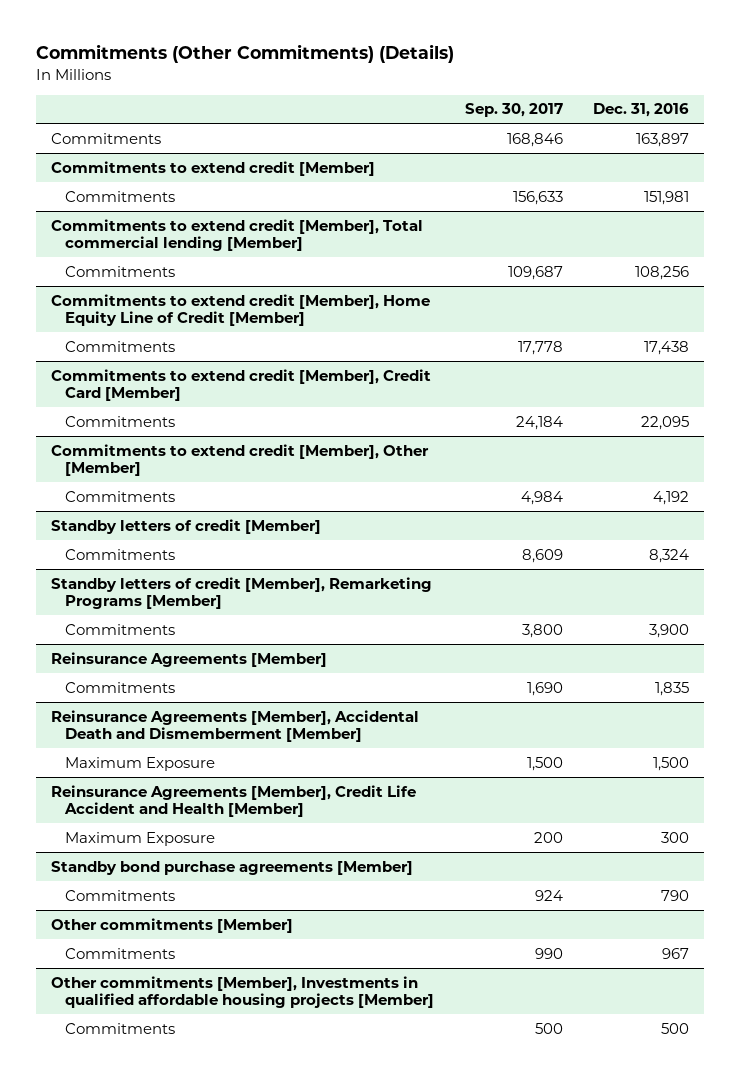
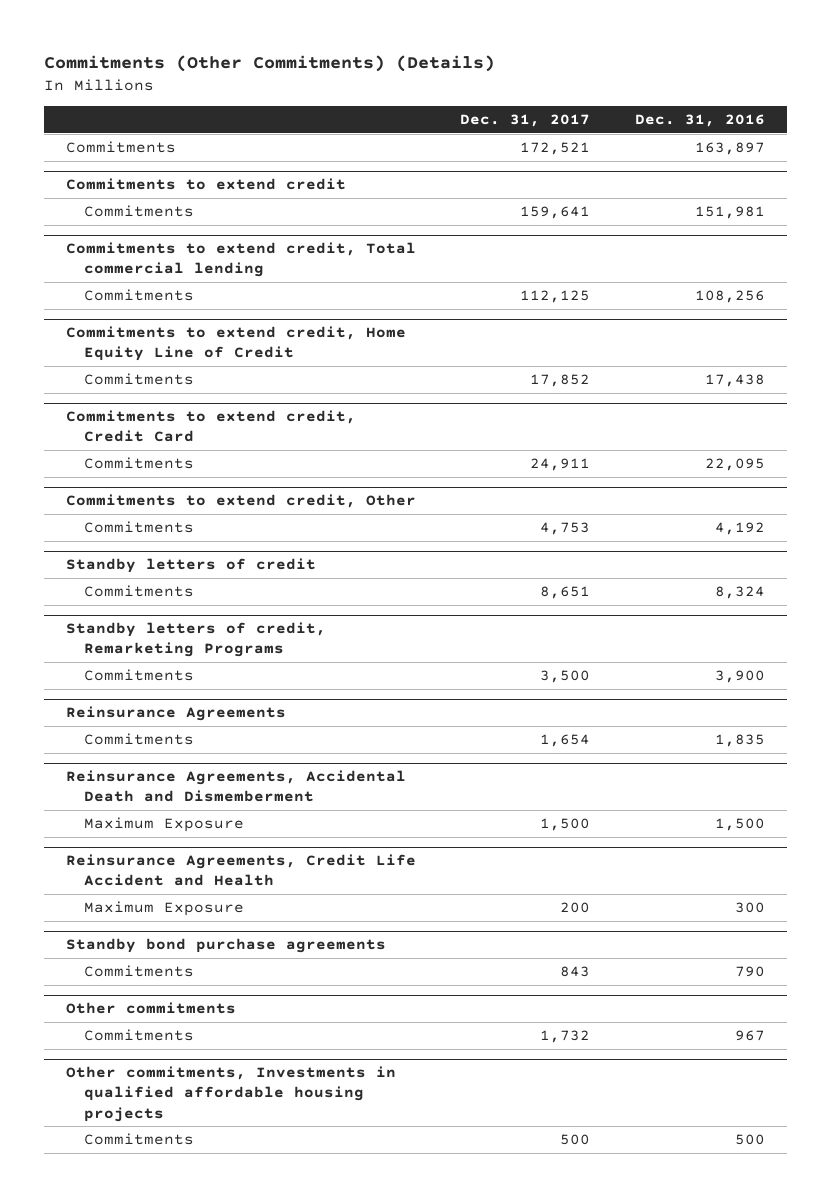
- | Sep. 30, 2017 | Dec. 31, 2016
+ | Dec. 31, 2017 | Dec. 31, 2016
- Commitments to extend credit [Member]
+ Commitments to extend credit
- Commitments to extend credit [Member], Total commercial lending [Member]
+ Commitments to extend credit, Total commercial lending
- Commitments to extend credit [Member], Home Equity Line of Credit [Member]
+ Commitments to extend credit, Home Equity Line of Credit
- Commitments to extend credit [Member], Credit Card [Member]
+ Commitments to extend credit, Credit Card
- Commitments to extend credit [Member], Other [Member]
+ Commitments to extend credit, Other
- Standby letters of credit [Member]
+ Standby letters of credit
- Standby letters of credit [Member], Remarketing Programs [Member]
+ Standby letters of credit, Remarketing Programs
- Reinsurance Agreements [Member]
+ Reinsurance Agreements
- Reinsurance Agreements [Member], Accidental Death and Dismemberment [Member]
+ Reinsurance Agreements, Accidental Death and Dismemberment
- Reinsurance Agreements [Member], Credit Life Accident and Health [Member]
+ Reinsurance Agreements, Credit Life Accident and Health
- Standby bond purchase agreements [Member]
+ Standby bond purchase agreements
- Other commitments [Member]
+ Other commitments
- Other commitments [Member], Investments in qualified affordable housing projects [Member]
+ Other commitments, Investments in qualified affordable housing projects

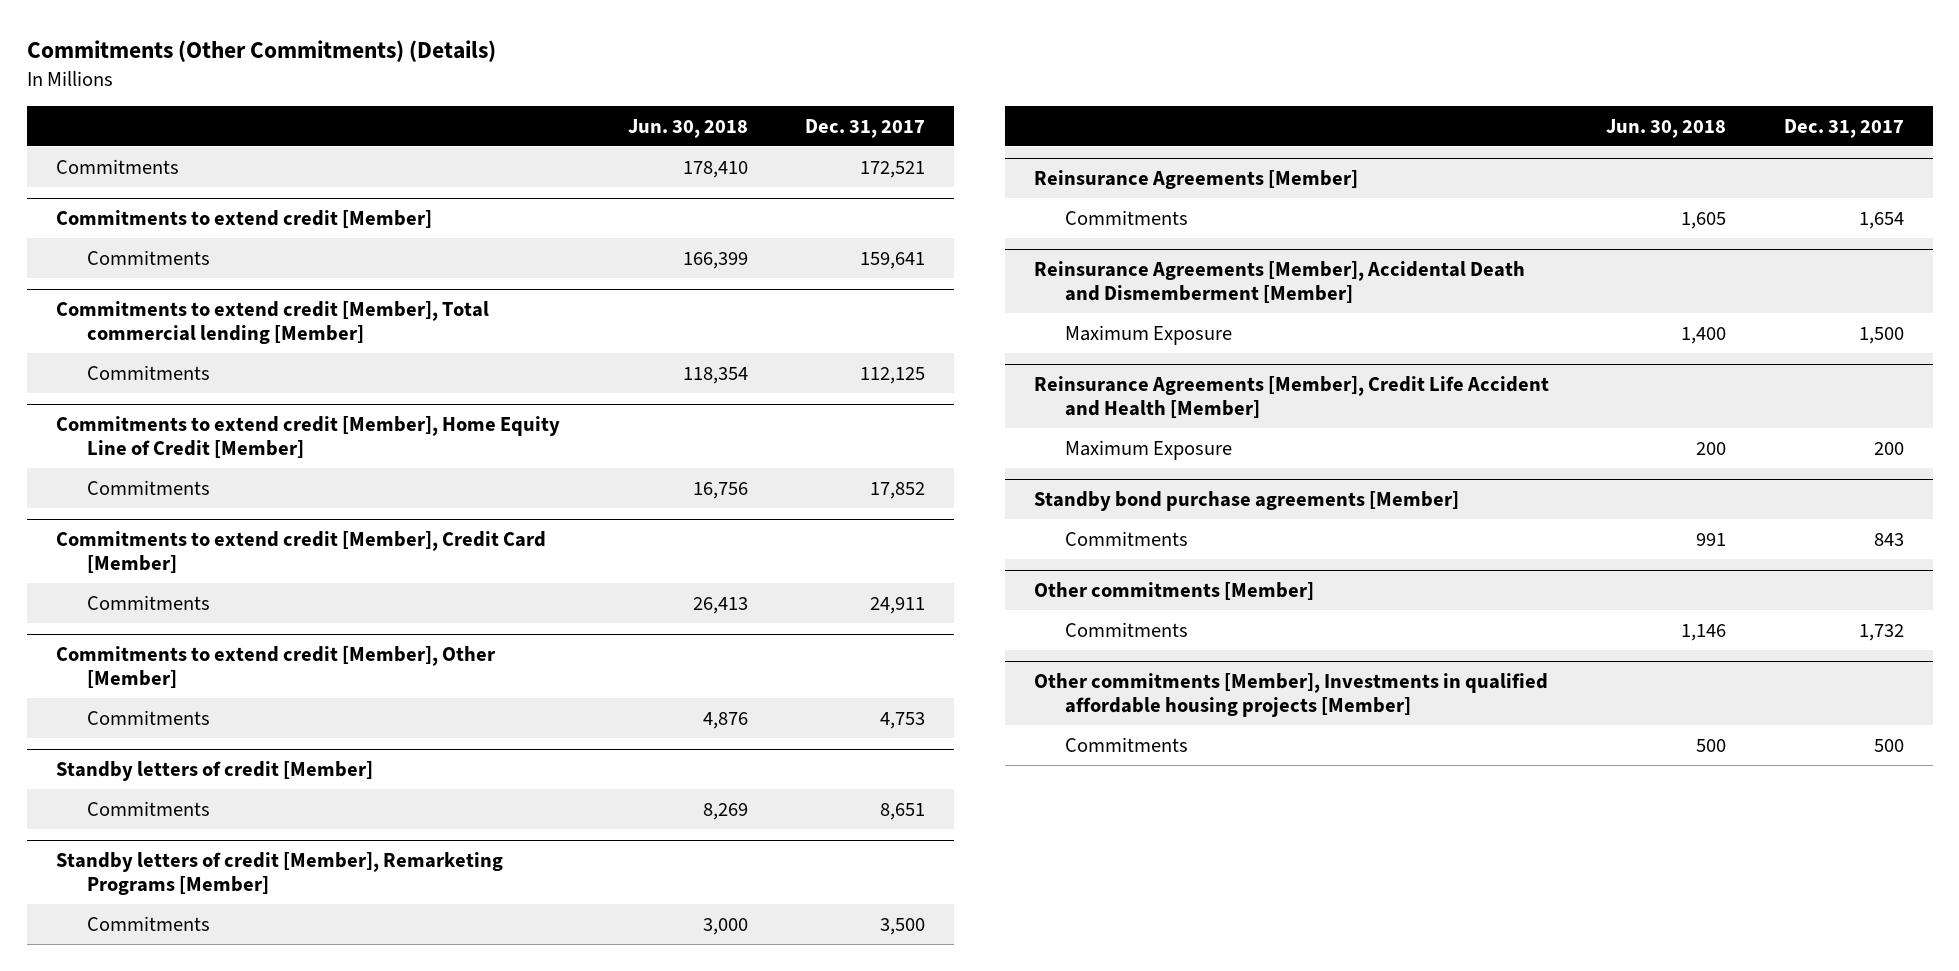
- | Dec. 31, 2017 | Dec. 31, 2016
+ | Jun. 30, 2018 | Dec. 31, 2017
- Commitments to extend credit
+ Commitments to extend credit [Member]
- Commitments to extend credit, Total commercial lending
+ Commitments to extend credit [Member], Total commercial lending [Member]
- Commitments to extend credit, Home Equity Line of Credit
+ Commitments to extend credit [Member], Home Equity Line of Credit [Member]
- Commitments to extend credit, Credit Card
+ Commitments to extend credit [Member], Credit Card [Member]
- Commitments to extend credit, Other
+ Commitments to extend credit [Member], Other [Member]
- Standby letters of credit
+ Standby letters of credit [Member]
- Standby letters of credit, Remarketing Programs
+ Standby letters of credit [Member], Remarketing Programs [Member]
- Reinsurance Agreements
+ Reinsurance Agreements [Member]
- Reinsurance Agreements, Accidental Death and Dismemberment
+ Reinsurance Agreements [Member], Accidental Death and Dismemberment [Member]
- Reinsurance Agreements, Credit Life Accident and Health
+ Reinsurance Agreements [Member], Credit Life Accident and Health [Member]
- Standby bond purchase agreements
+ Standby bond purchase agreements [Member]
- Other commitments
+ Other commitments [Member]
- Other commitments, Investments in qualified affordable housing projects
+ Other commitments [Member], Investments in qualified affordable housing projects [Member]

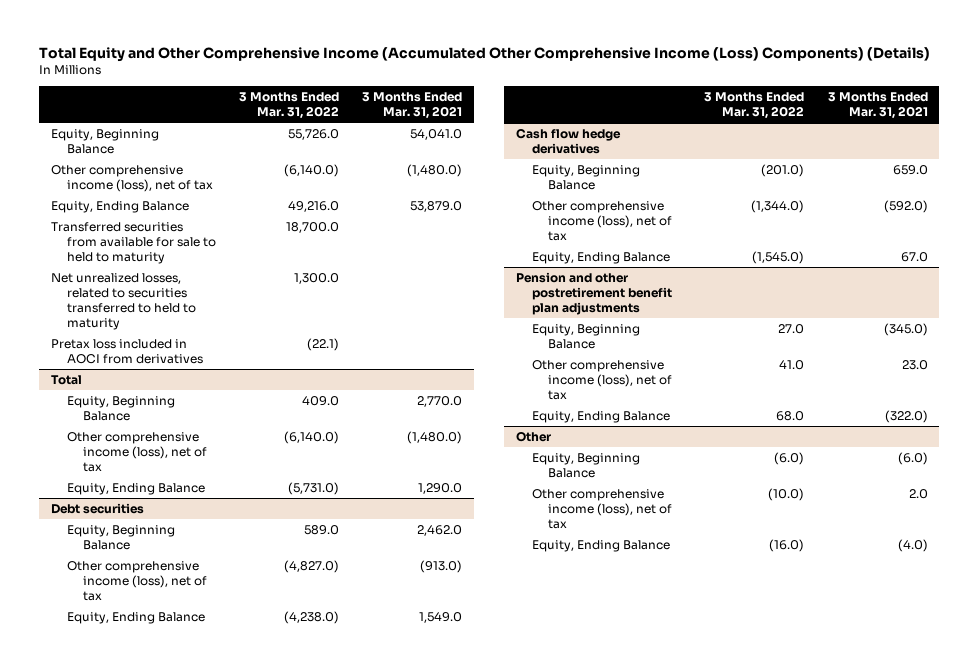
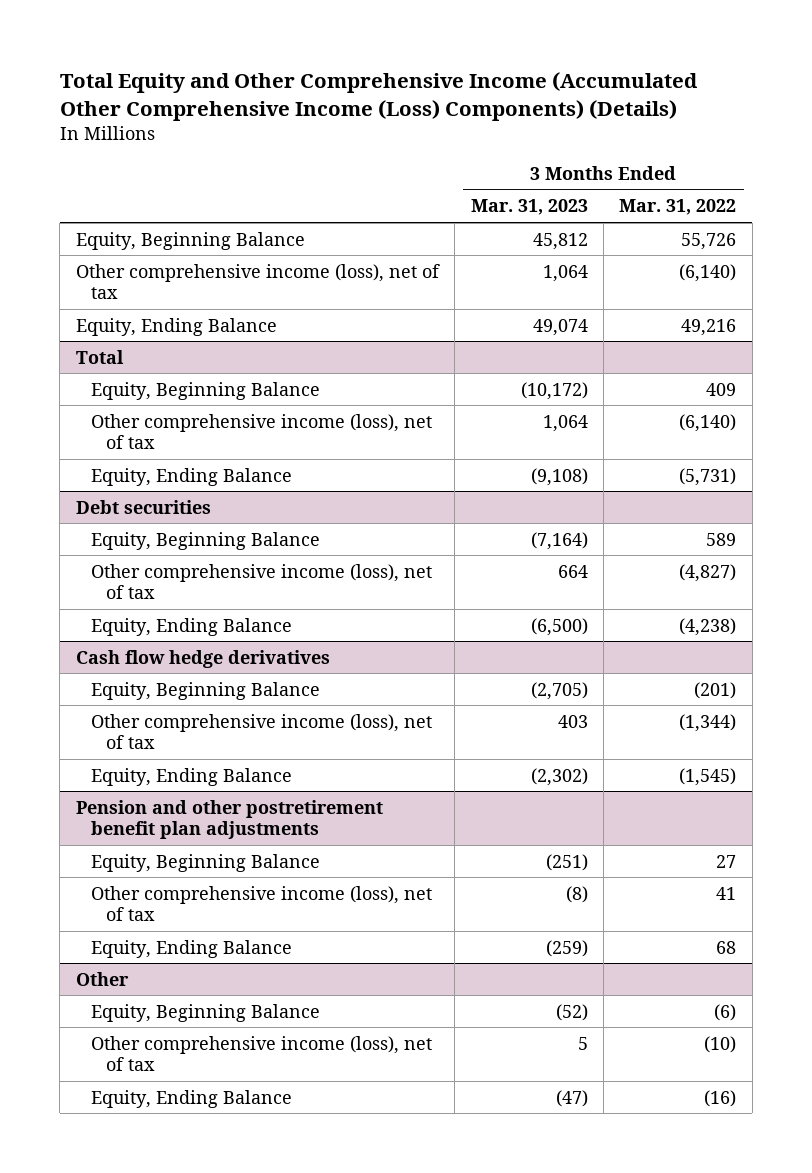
- | 3 Months Ended Mar. 31, 2022 | 3 Months Ended Mar. 31, 2021
+ | 3 Months Ended Mar. 31, 2023 | 3 Months Ended Mar. 31, 2022
- Equity, Beginning Balance | 55,726.0 | 54,041.0
- Other comprehensive income (loss), net of tax | (6,140.0) | (1,480.0)
- Equity, Ending Balance | 49,216.0 | 53,879.0
- Transferred securities from available for sale to held to maturity | 18,700.0 |
- Net unrealized losses, related to securities transferred to held to maturity | 1,300.0 |
- Pretax loss included in AOCI from derivatives | (22.1) |
+ Equity, Beginning Balance | 45,812 | 55,726
+ Other comprehensive income (loss), net of tax | 1,064 | (6,140)
+ Equity, Ending Balance | 49,074 | 49,216
@ Total
- Equity, Beginning Balance | 409.0 | 2,770.0
- Other comprehensive income (loss), net of tax | (6,140.0) | (1,480.0)
- Equity, Ending Balance | (5,731.0) | 1,290.0
+ Equity, Beginning Balance | (10,172) | 409
+ Other comprehensive income (loss), net of tax | 1,064 | (6,140)
+ Equity, Ending Balance | (9,108) | (5,731)
@ Debt securities
- Equity, Beginning Balance | 589.0 | 2,462.0
- Other comprehensive income (loss), net of tax | (4,827.0) | (913.0)
- Equity, Ending Balance | (4,238.0) | 1,549.0
+ Equity, Beginning Balance | (7,164) | 589
+ Other comprehensive income (loss), net of tax | 664 | (4,827)
+ Equity, Ending Balance | (6,500) | (4,238)
@ Cash flow hedge derivatives
- Equity, Beginning Balance | (201.0) | 659.0
- Other comprehensive income (loss), net of tax | (1,344.0) | (592.0)
- Equity, Ending Balance | (1,545.0) | 67.0
+ Equity, Beginning Balance | (2,705) | (201)
+ Other comprehensive income (loss), net of tax | 403 | (1,344)
+ Equity, Ending Balance | (2,302) | (1,545)
@ Pension and other postretirement benefit plan adjustments
- Equity, Beginning Balance | 27.0 | (345.0)
- Other comprehensive income (loss), net of tax | 41.0 | 23.0
- Equity, Ending Balance | 68.0 | (322.0)
+ Equity, Beginning Balance | (251) | 27
+ Other comprehensive income (loss), net of tax | (8) | 41
+ Equity, Ending Balance | (259) | 68
@ Other
- Equity, Beginning Balance | (6.0) | (6.0)
- Other comprehensive income (loss), net of tax | (10.0) | 2.0
- Equity, Ending Balance | (16.0) | (4.0)
+ Equity, Beginning Balance | (52) | (6)
+ Other comprehensive income (loss), net of tax | 5 | (10)
+ Equity, Ending Balance | (47) | (16)

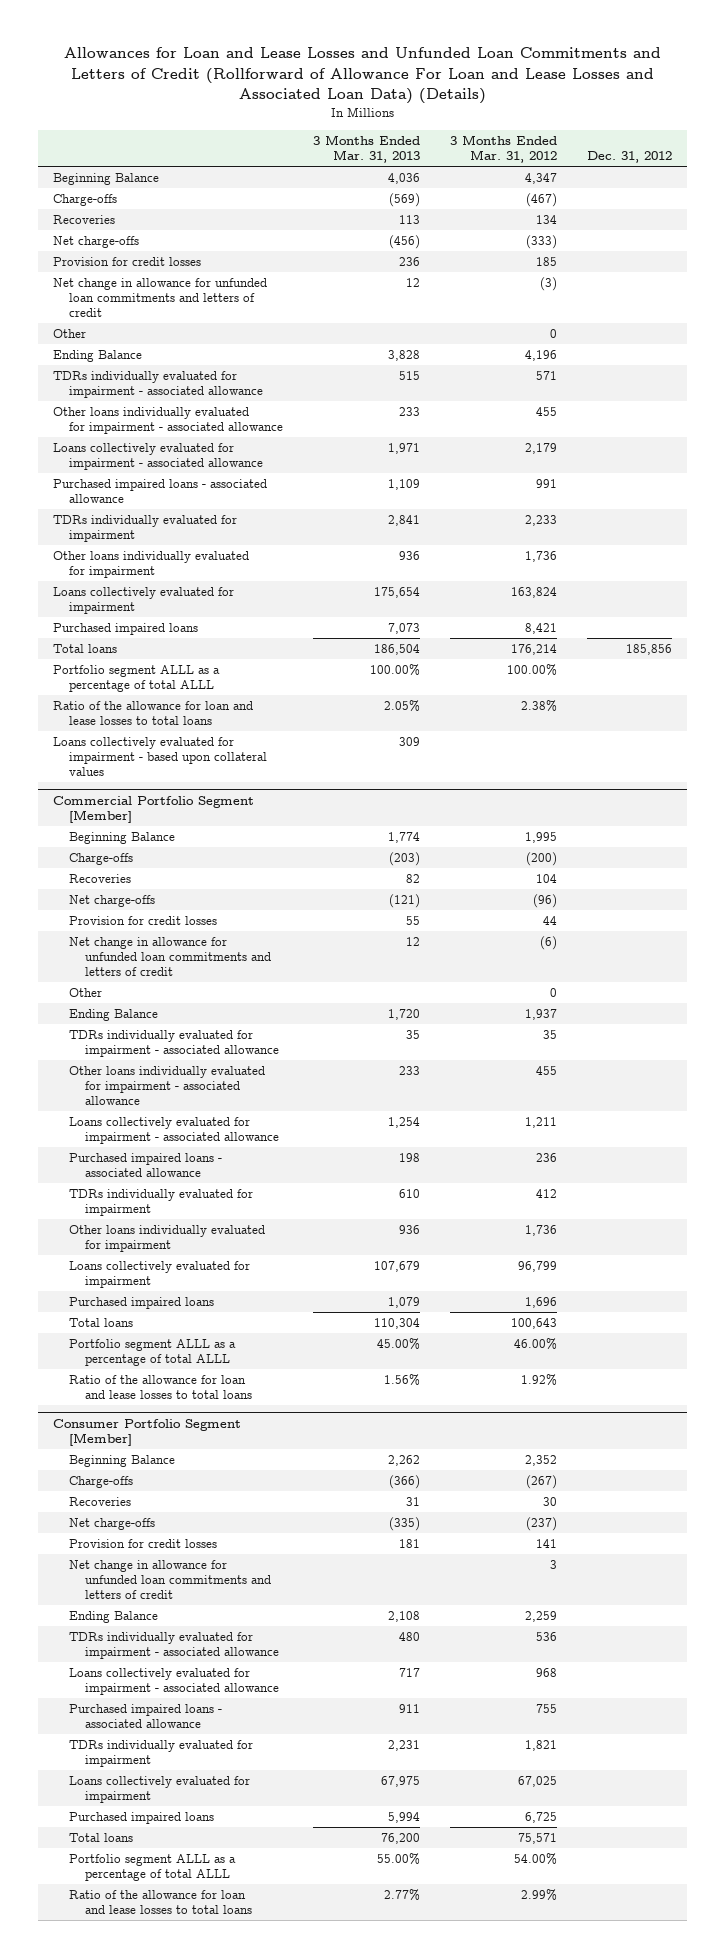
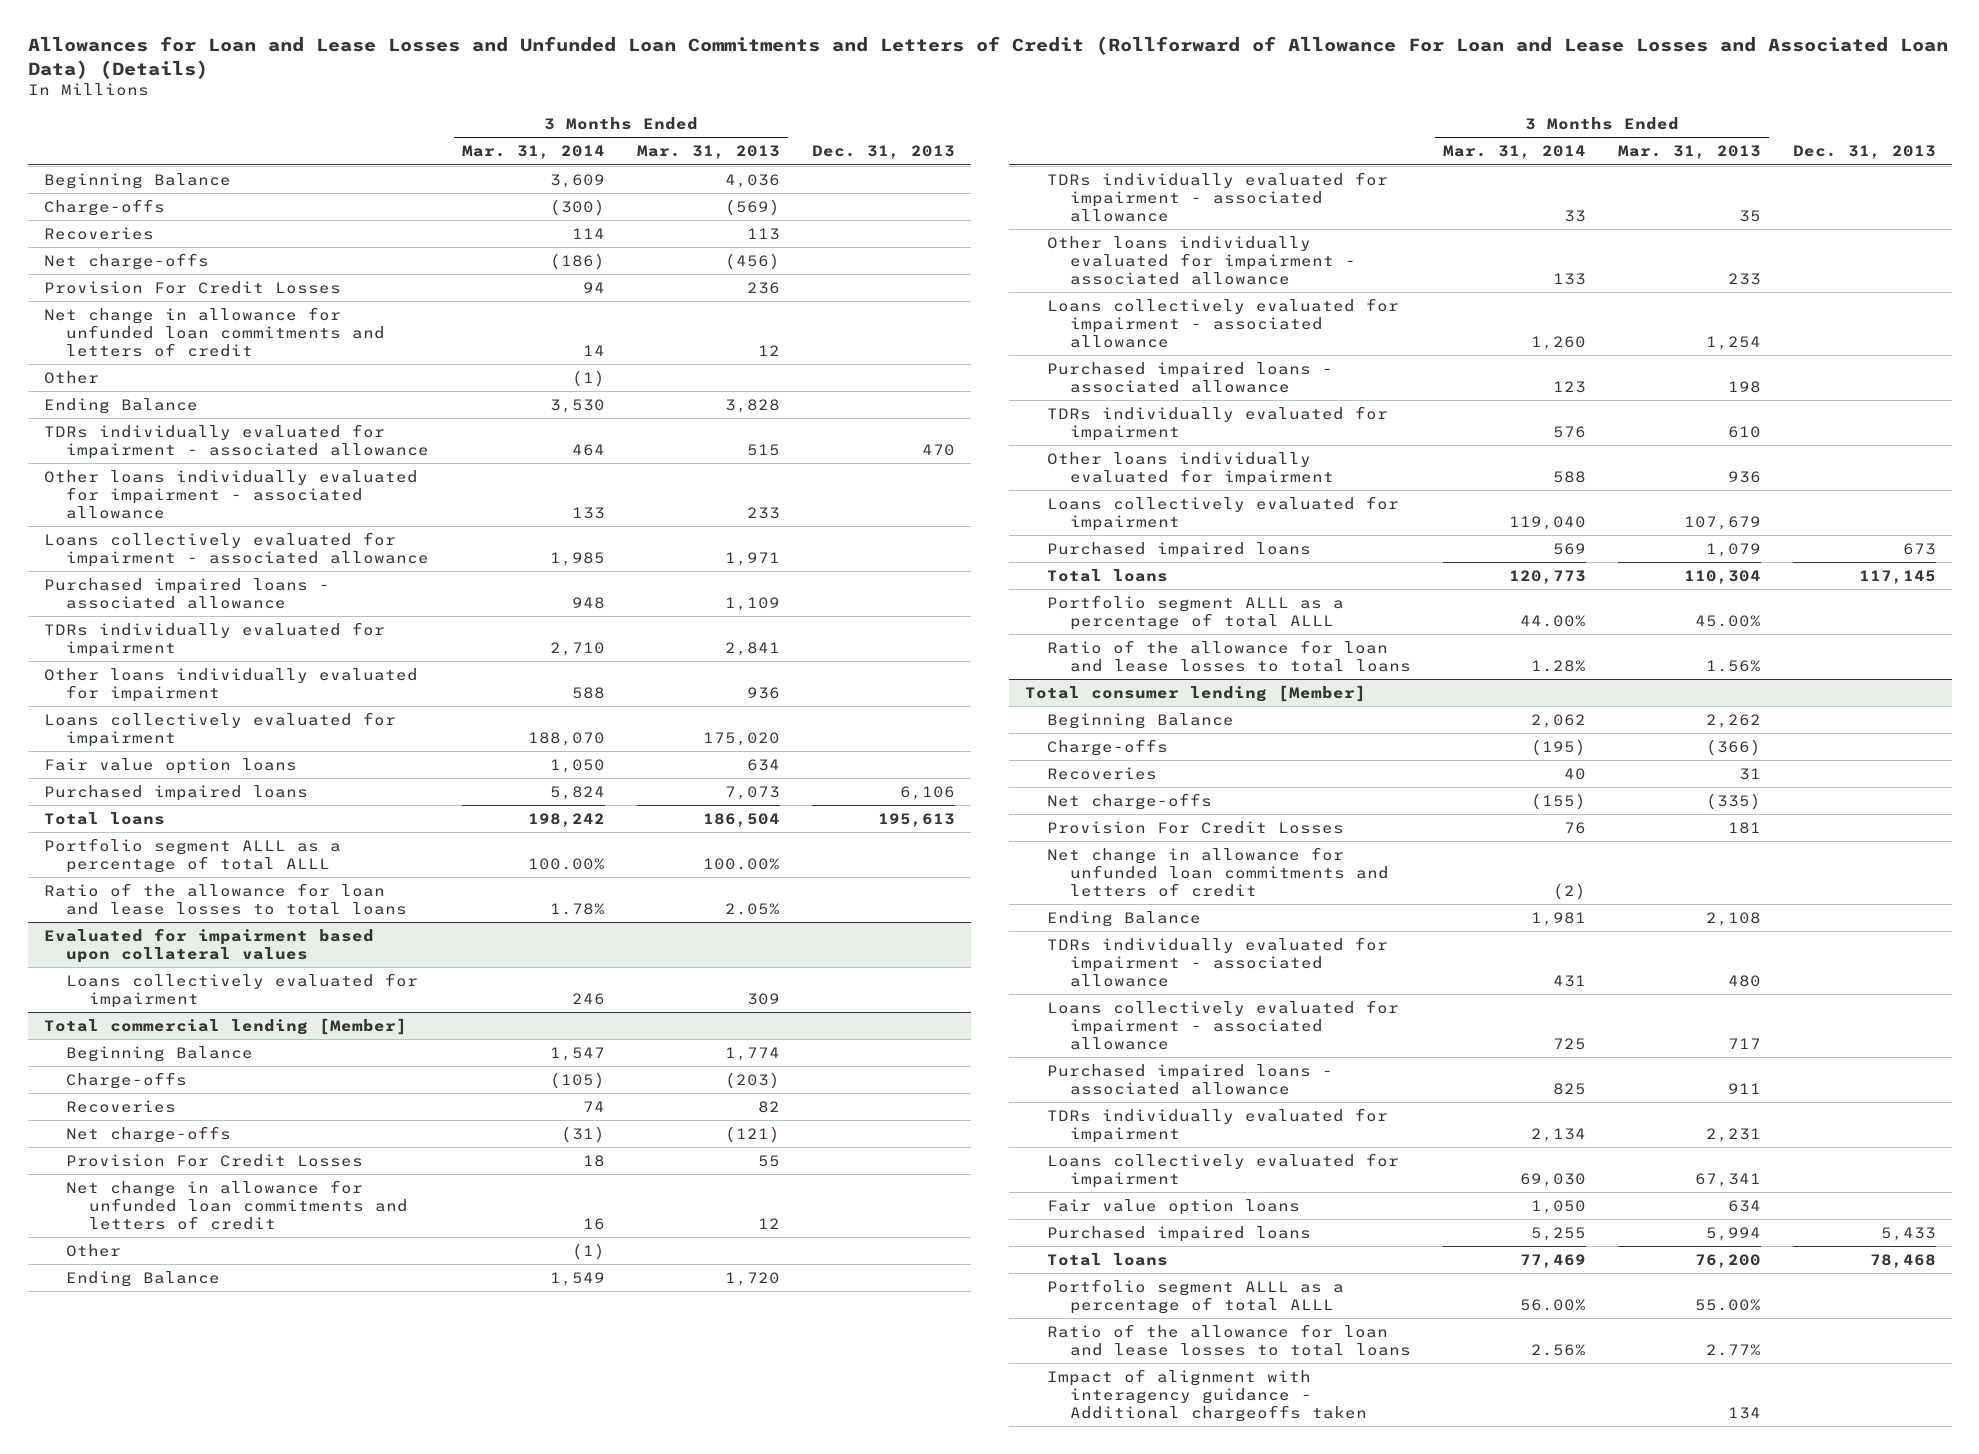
- | 3 Months Ended Mar. 31, 2013 | 3 Months Ended Mar. 31, 2012 | Dec. 31, 2012
+ | 3 Months Ended Mar. 31, 2014 | 3 Months Ended Mar. 31, 2013 | Dec. 31, 2013
- Provision for credit losses | 236 | 185 |
+ Provision For Credit Losses | 94 | 236 |
- Loans collectively evaluated for impairment | 175,654 | 163,824 |
+ Loans collectively evaluated for impairment | 188,070 | 175,020 |
+ Fair value option loans | 1,050 | 634 |
- Loans collectively evaluated for impairment - based upon collateral values | 309 | |
- Commercial Portfolio Segment [Member]
+ Evaluated for impairment based upon collateral values
+ Loans collectively evaluated for impairment | 246 | 309 |
+ Total commercial lending [Member]
- Provision for credit losses | 55 | 44 |
+ Provision For Credit Losses | 18 | 55 |
- Consumer Portfolio Segment [Member]
+ Total consumer lending [Member]
- Provision for credit losses | 181 | 141 |
+ Provision For Credit Losses | 76 | 181 |
- Loans collectively evaluated for impairment | 67,975 | 67,025 |
+ Loans collectively evaluated for impairment | 69,030 | 67,341 |
+ Fair value option loans | 1,050 | 634 |
+ Impact of alignment with interagency guidance - Additional chargeoffs taken | | 134 |

